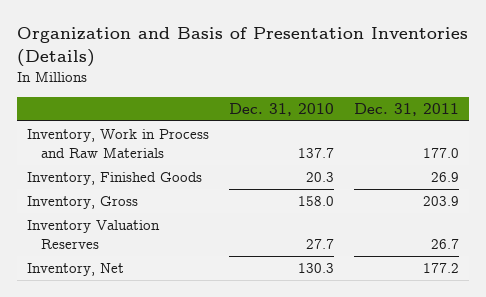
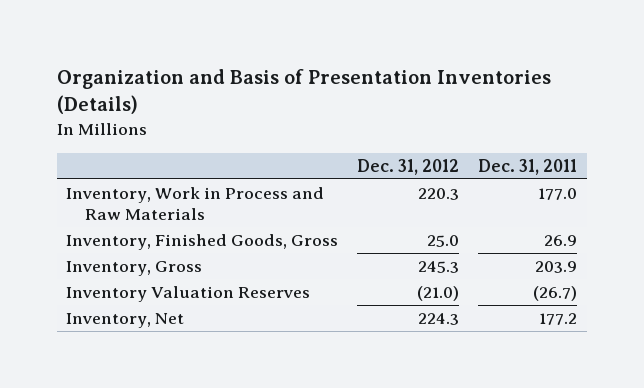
- | Dec. 31, 2010 | Dec. 31, 2011
+ | Dec. 31, 2012 | Dec. 31, 2011
- Inventory, Finished Goods | 20.3 | 26.9
+ Inventory, Finished Goods, Gross | 25.0 | 26.9
- Inventory Valuation Reserves | 27.7 | 26.7
+ Inventory Valuation Reserves | (21.0) | (26.7)

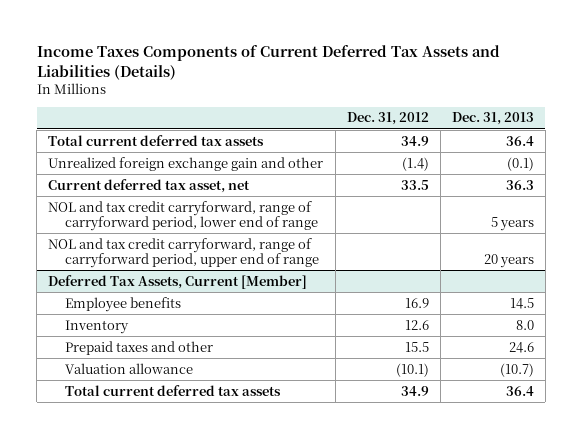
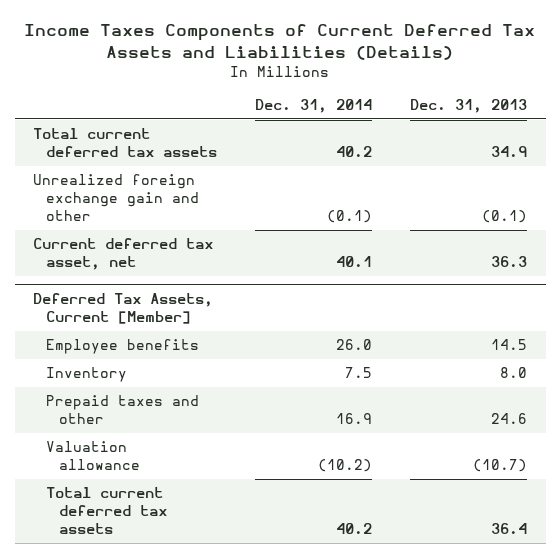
- | Dec. 31, 2012 | Dec. 31, 2013
+ | Dec. 31, 2014 | Dec. 31, 2013
- Total current deferred tax assets | 34.9 | 36.4
+ Total current deferred tax assets | 40.2 | 34.9
- NOL and tax credit carryforward, range of carryforward period, lower end of range | | 5 years
- NOL and tax credit carryforward, range of carryforward period, upper end of range | | 20 years

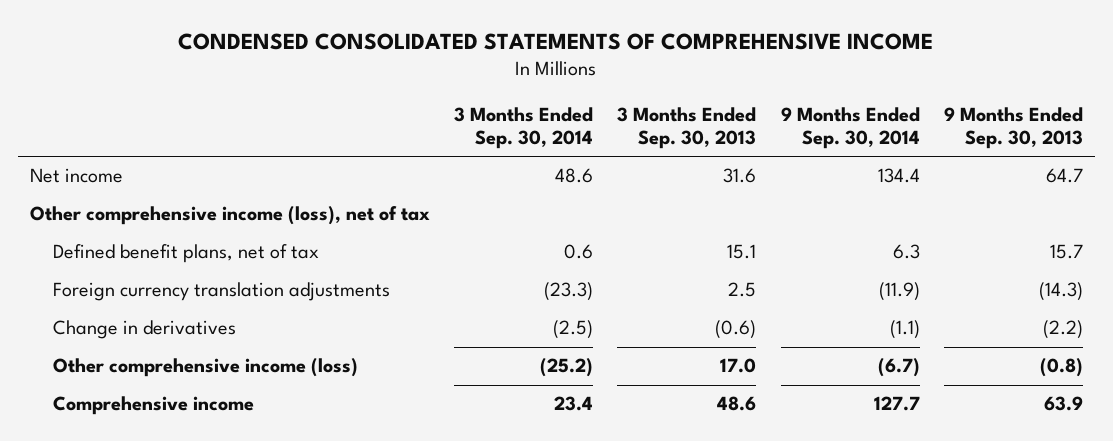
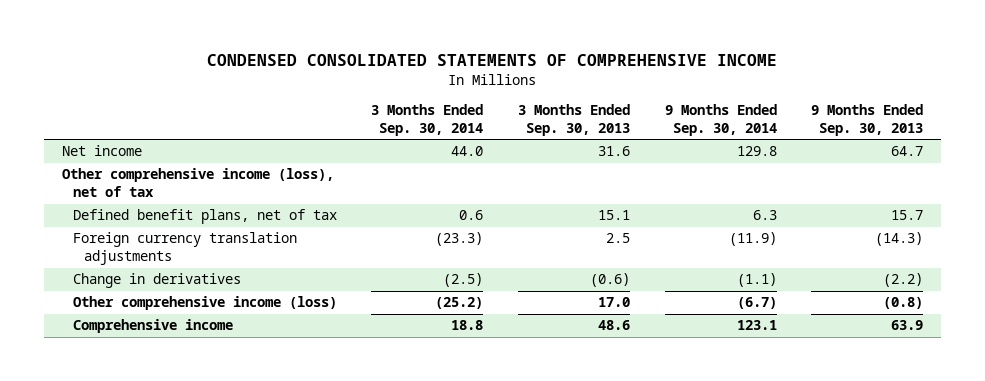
- Net income | 48.6 | 31.6 | 134.4 | 64.7
+ Net income | 44.0 | 31.6 | 129.8 | 64.7
- Comprehensive income | 23.4 | 48.6 | 127.7 | 63.9
+ Comprehensive income | 18.8 | 48.6 | 123.1 | 63.9

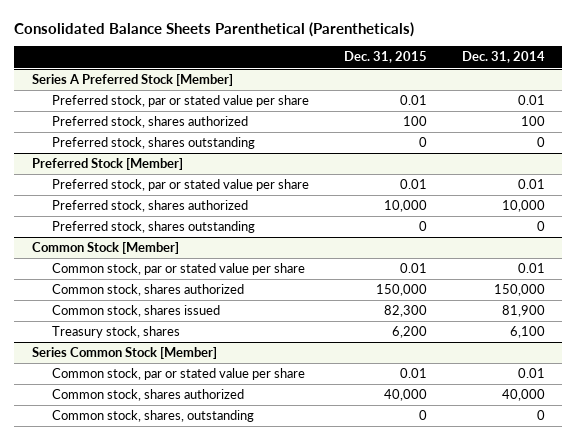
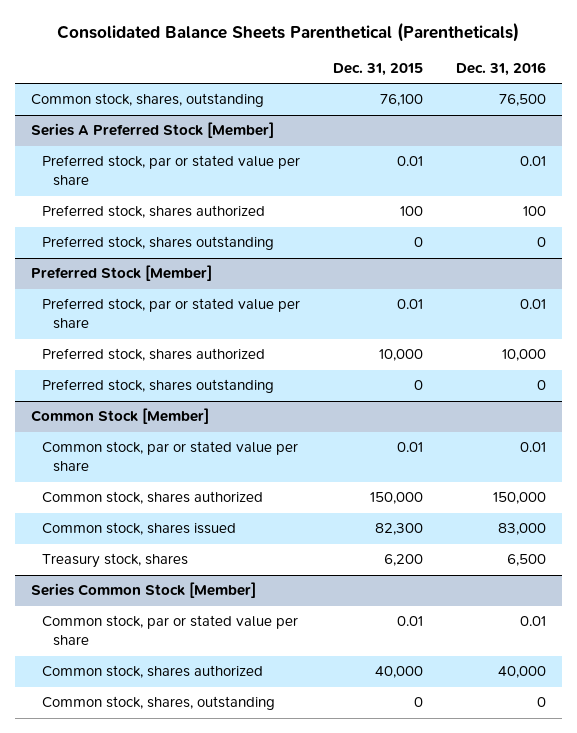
- | Dec. 31, 2015 | Dec. 31, 2014
+ | Dec. 31, 2015 | Dec. 31, 2016
+ Common stock, shares, outstanding | 76,100 | 76,500

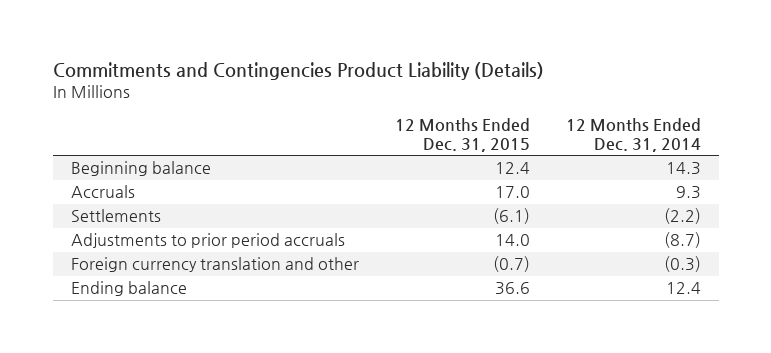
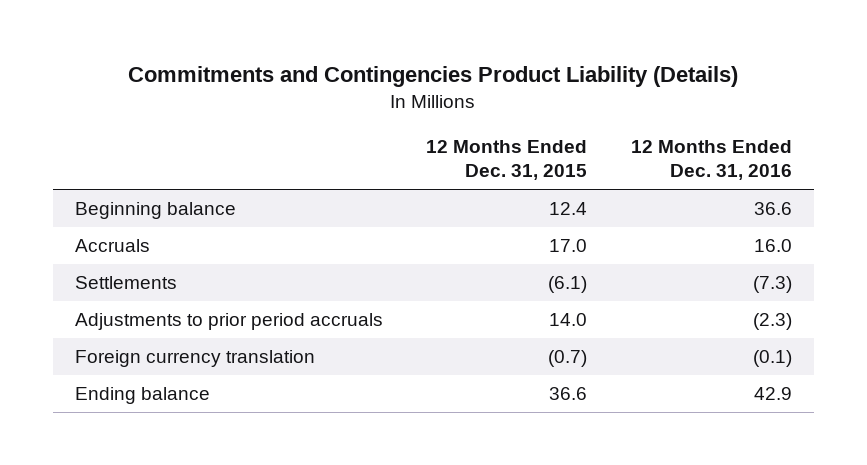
- | 12 Months Ended Dec. 31, 2015 | 12 Months Ended Dec. 31, 2014
+ | 12 Months Ended Dec. 31, 2015 | 12 Months Ended Dec. 31, 2016
- Foreign currency translation and other | (0.7) | (0.3)
+ Foreign currency translation | (0.7) | (0.1)

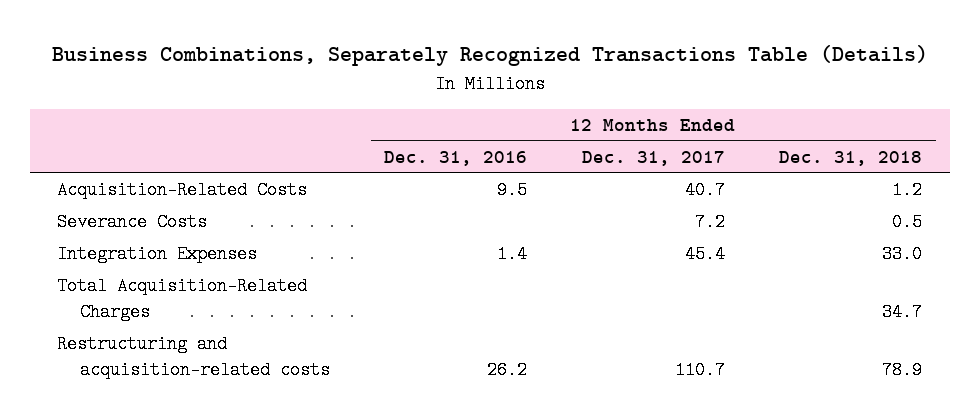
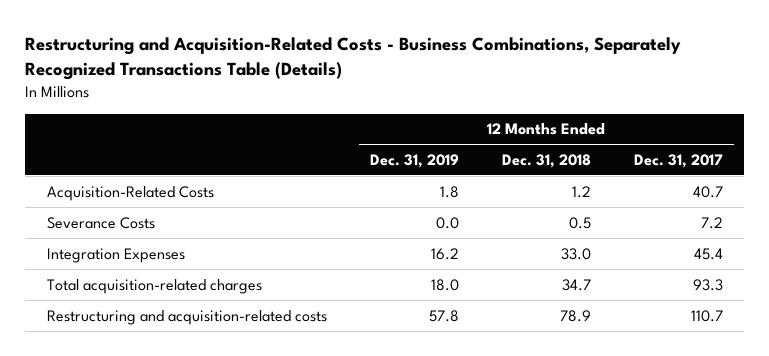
- Business Combinations, Separately Recognized Transactions Table (Details)
+ Restructuring and Acquisition-Related Costs - Business Combinations, Separately Recognized Transactions Table (Details)
- | 12 Months Ended Dec. 31, 2016 | 12 Months Ended Dec. 31, 2017 | 12 Months Ended Dec. 31, 2018
+ | 12 Months Ended Dec. 31, 2019 | 12 Months Ended Dec. 31, 2018 | 12 Months Ended Dec. 31, 2017
- Total Acquisition-Related Charges | | | 34.7
+ Total acquisition-related charges | 18.0 | 34.7 | 93.3

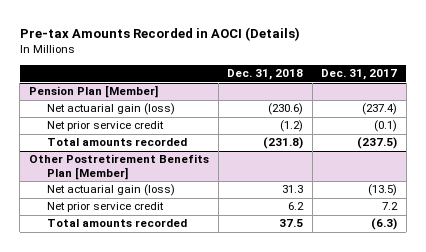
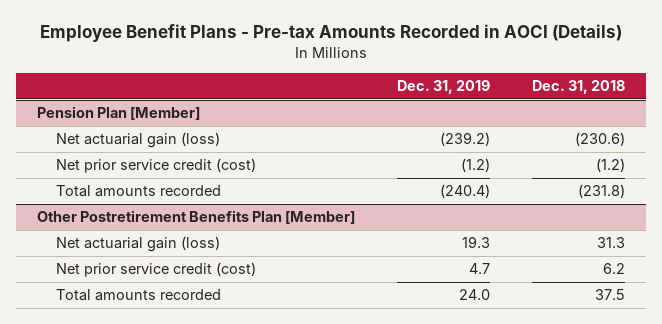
- Pre-tax Amounts Recorded in AOCI (Details)
+ Employee Benefit Plans - Pre-tax Amounts Recorded in AOCI (Details)
- | Dec. 31, 2018 | Dec. 31, 2017
+ | Dec. 31, 2019 | Dec. 31, 2018
@ Pension Plan [Member]
- Net prior service credit | (1.2) | (0.1)
+ Net prior service credit (cost) | (1.2) | (1.2)
@ Other Postretirement Benefits Plan [Member]
- Net prior service credit | 6.2 | 7.2
+ Net prior service credit (cost) | 4.7 | 6.2

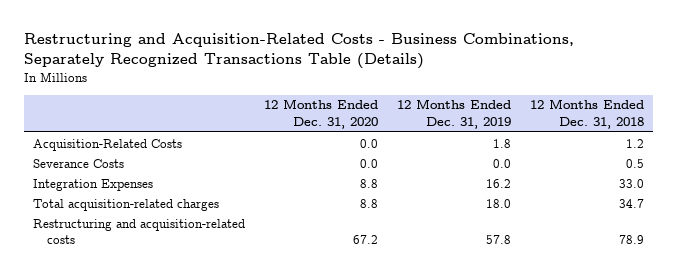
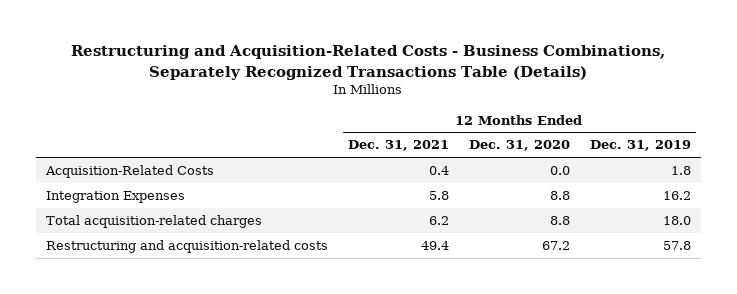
- | 12 Months Ended Dec. 31, 2020 | 12 Months Ended Dec. 31, 2019 | 12 Months Ended Dec. 31, 2018
+ | 12 Months Ended Dec. 31, 2021 | 12 Months Ended Dec. 31, 2020 | 12 Months Ended Dec. 31, 2019
- Severance Costs | 0.0 | 0.0 | 0.5

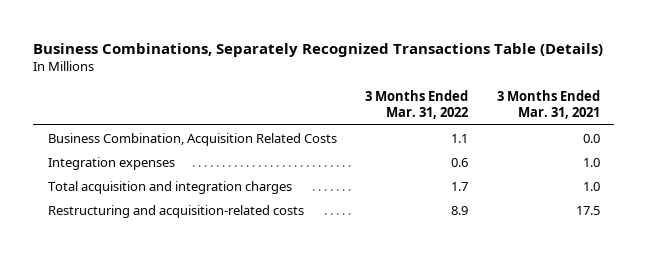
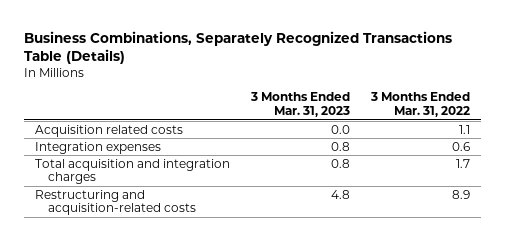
- | 3 Months Ended Mar. 31, 2022 | 3 Months Ended Mar. 31, 2021
+ | 3 Months Ended Mar. 31, 2023 | 3 Months Ended Mar. 31, 2022
- Business Combination, Acquisition Related Costs | 1.1 | 0.0
+ Acquisition related costs | 0.0 | 1.1

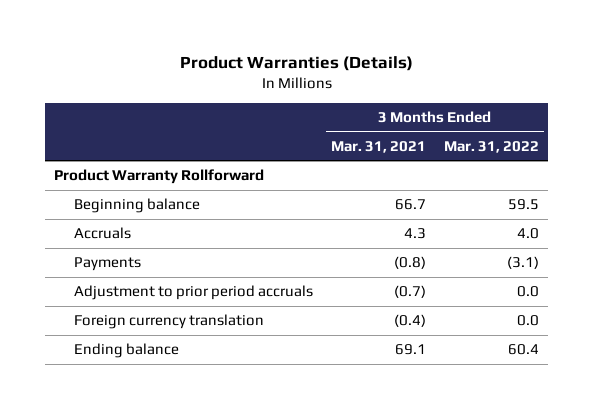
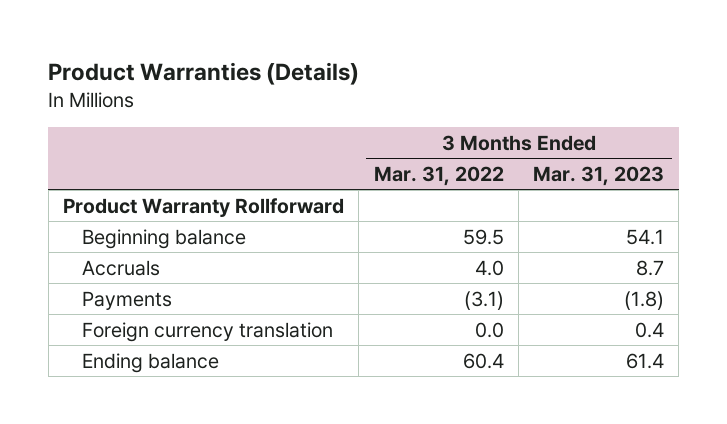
- | 3 Months Ended Mar. 31, 2021 | 3 Months Ended Mar. 31, 2022
+ | 3 Months Ended Mar. 31, 2022 | 3 Months Ended Mar. 31, 2023
- Adjustment to prior period accruals | (0.7) | 0.0

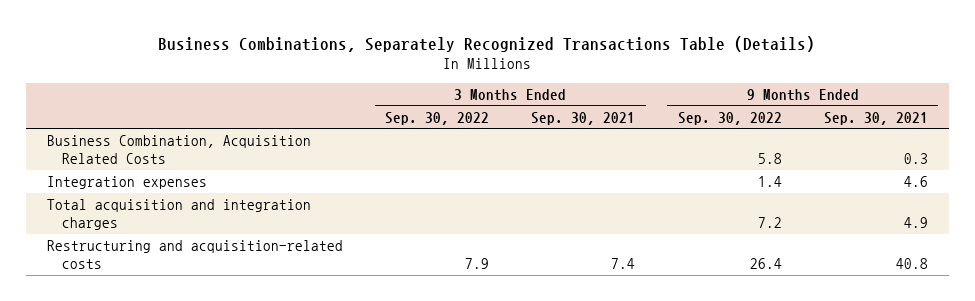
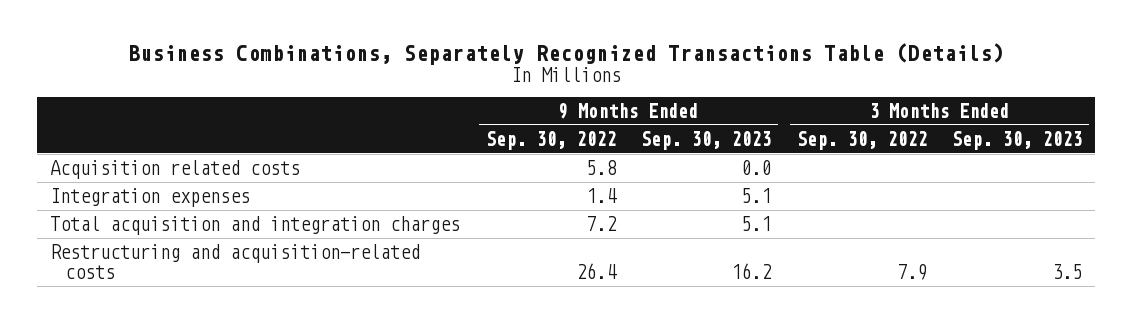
- | 3 Months Ended Sep. 30, 2022 | 3 Months Ended Sep. 30, 2021 | 9 Months Ended Sep. 30, 2022 | 9 Months Ended Sep. 30, 2021
+ | 9 Months Ended Sep. 30, 2022 | 9 Months Ended Sep. 30, 2023 | 3 Months Ended Sep. 30, 2022 | 3 Months Ended Sep. 30, 2023
- Business Combination, Acquisition Related Costs | | | 5.8 | 0.3
+ Acquisition related costs | 5.8 | 0.0 | |

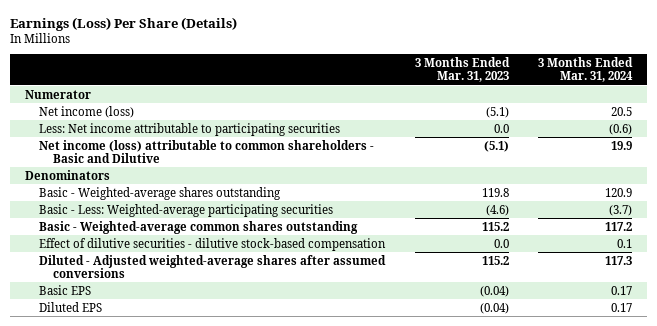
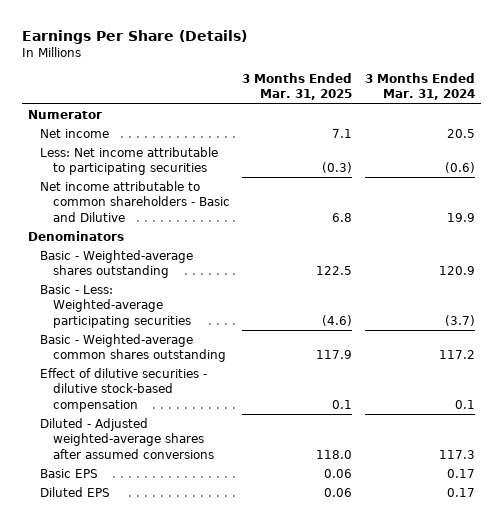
- Earnings (Loss) Per Share (Details)
+ Earnings Per Share (Details)
- | 3 Months Ended Mar. 31, 2023 | 3 Months Ended Mar. 31, 2024
+ | 3 Months Ended Mar. 31, 2025 | 3 Months Ended Mar. 31, 2024
- Net income (loss) | (5.1) | 20.5
+ Net income | 7.1 | 20.5
- Net income (loss) attributable to common shareholders - Basic and Dilutive | (5.1) | 19.9
+ Net income attributable to common shareholders - Basic and Dilutive | 6.8 | 19.9

